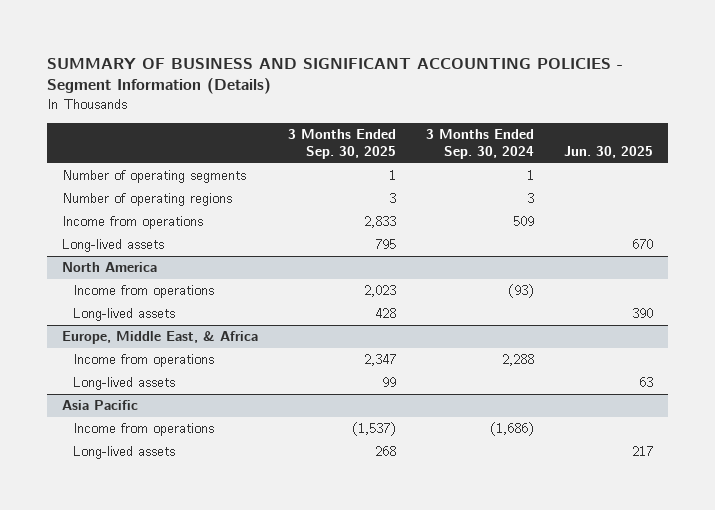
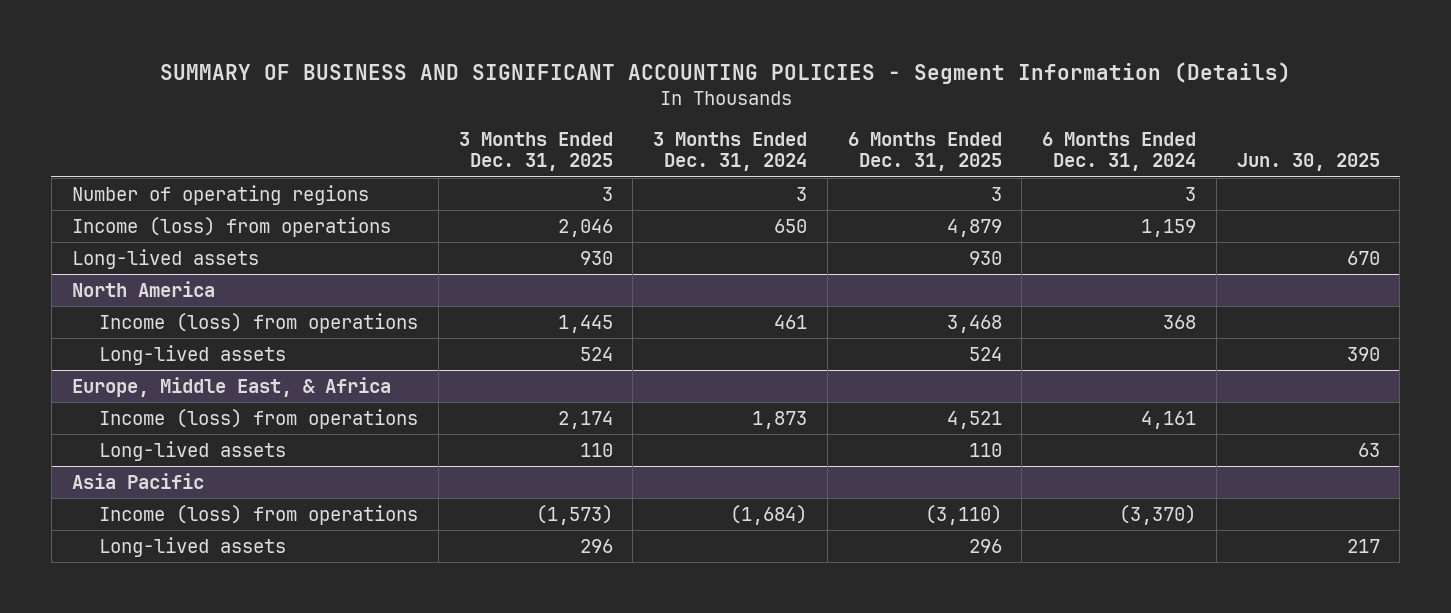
- | 3 Months Ended Sep. 30, 2025 | 3 Months Ended Sep. 30, 2024 | Jun. 30, 2025
+ | 3 Months Ended Dec. 31, 2025 | 3 Months Ended Dec. 31, 2024 | 6 Months Ended Dec. 31, 2025 | 6 Months Ended Dec. 31, 2024 | Jun. 30, 2025
- Number of operating segments | 1 | 1 |
- Income from operations | 2,833 | 509 |
+ Income (loss) from operations | 2,046 | 650 | 4,879 | 1,159 |
@ North America
- Income from operations | 2,023 | (93) |
+ Income (loss) from operations | 1,445 | 461 | 3,468 | 368 |
@ Europe, Middle East, & Africa
- Income from operations | 2,347 | 2,288 |
+ Income (loss) from operations | 2,174 | 1,873 | 4,521 | 4,161 |
@ Asia Pacific
- Income from operations | (1,537) | (1,686) |
+ Income (loss) from operations | (1,573) | (1,684) | (3,110) | (3,370) |

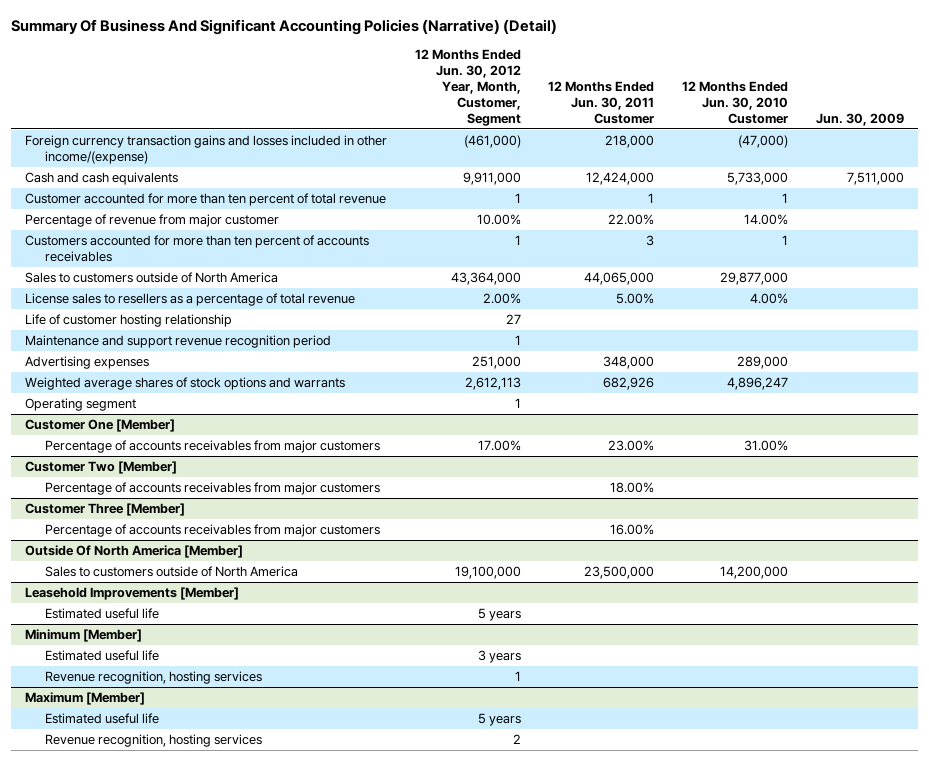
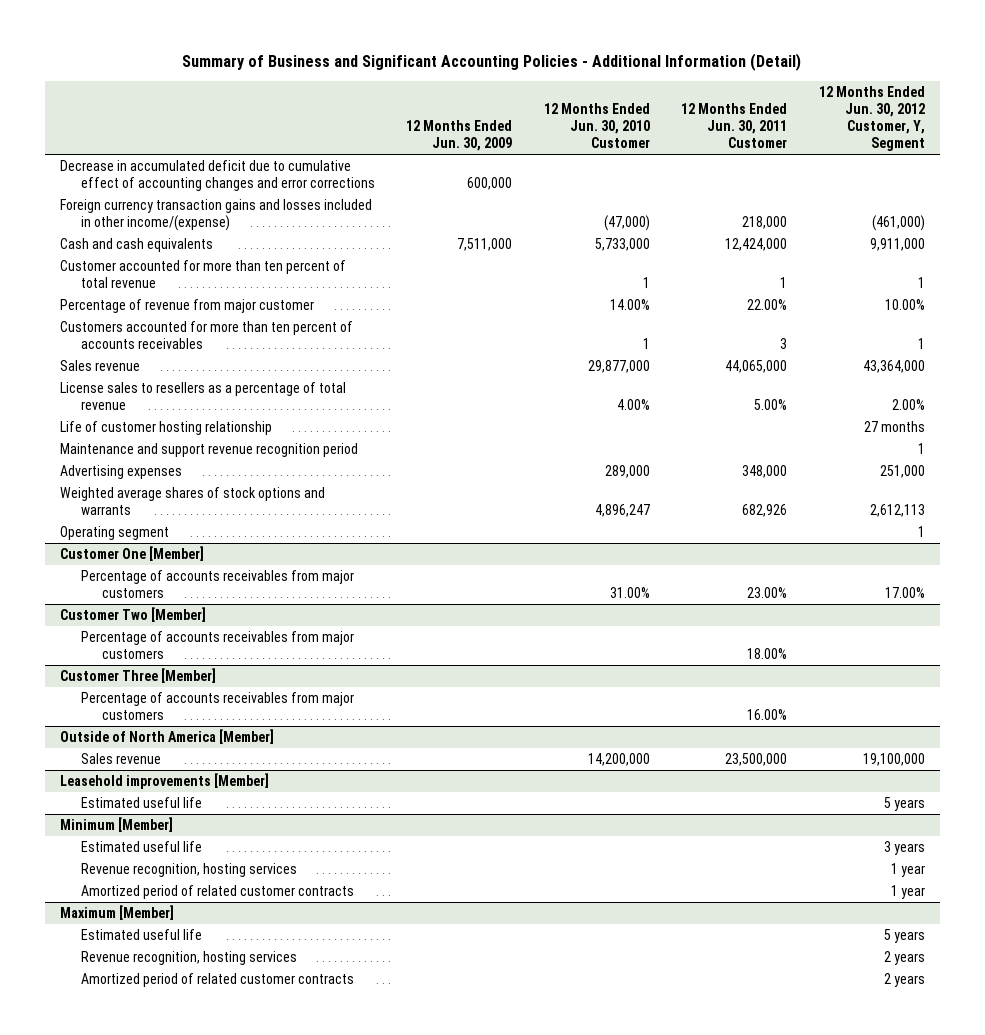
- Summary Of Business And Significant Accounting Policies (Narrative) (Detail)
+ Summary of Business and Significant Accounting Policies - Additional Information (Detail)
- | 12 Months Ended Jun. 30, 2012 Year, Month, Customer, Segment | 12 Months Ended Jun. 30, 2011 Customer | 12 Months Ended Jun. 30, 2010 Customer | Jun. 30, 2009
+ | 12 Months Ended Jun. 30, 2009 | 12 Months Ended Jun. 30, 2010 Customer | 12 Months Ended Jun. 30, 2011 Customer | 12 Months Ended Jun. 30, 2012 Customer, Y, Segment
+ Decrease in accumulated deficit due to cumulative effect of accounting changes and error corrections | 600,000 | | |
- Sales to customers outside of North America | 43,364,000 | 44,065,000 | 29,877,000 |
+ Sales revenue | | 29,877,000 | 44,065,000 | 43,364,000
- Outside Of North America [Member]
- Sales to customers outside of North America | 19,100,000 | 23,500,000 | 14,200,000 |
- Leasehold Improvements [Member]
+ Outside of North America [Member]
+ Sales revenue | | 14,200,000 | 23,500,000 | 19,100,000
+ Leasehold improvements [Member]
@ Minimum [Member]
+ Amortized period of related customer contracts | | | | 1 year
@ Maximum [Member]
+ Amortized period of related customer contracts | | | | 2 years

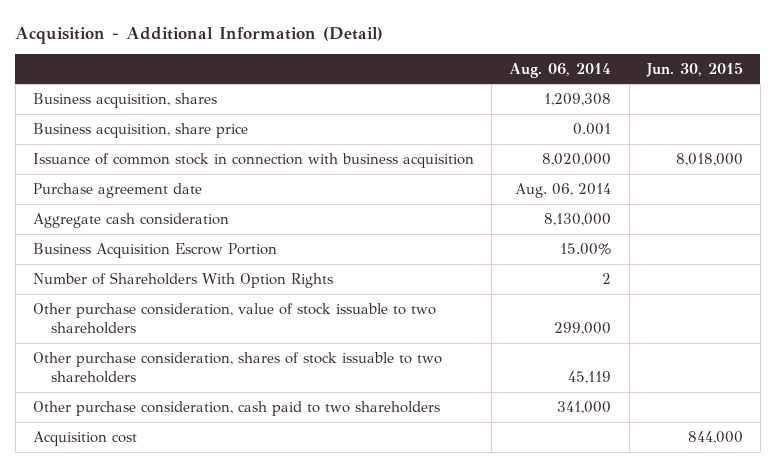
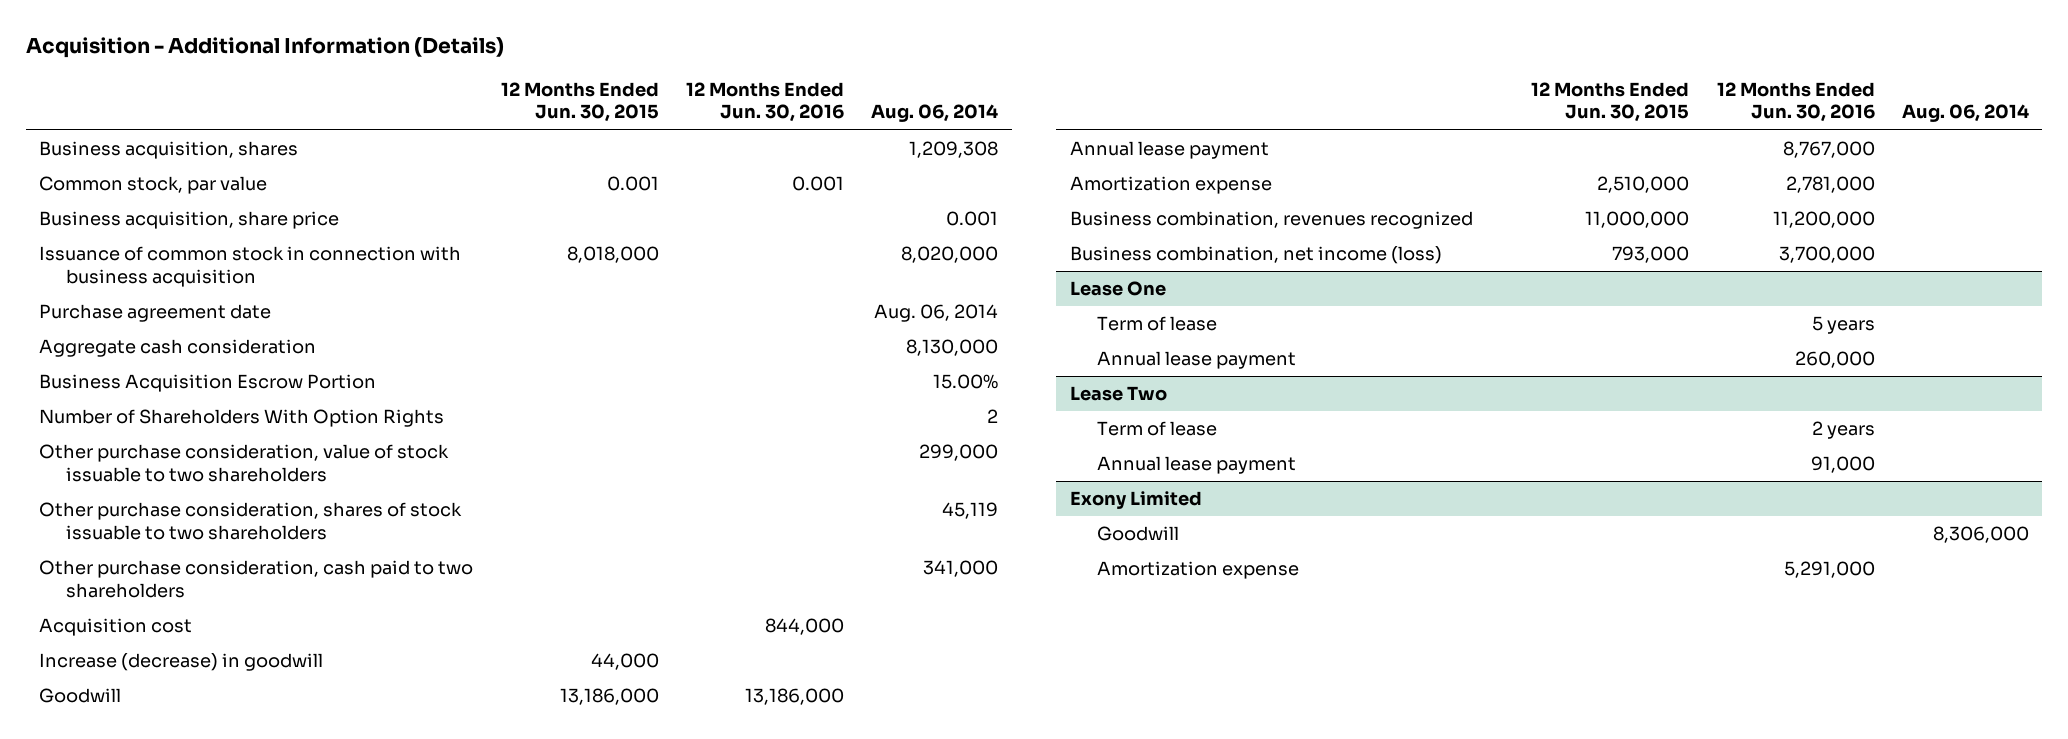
- Acquisition - Additional Information (Detail)
+ Acquisition - Additional Information (Details)
- | Aug. 06, 2014 | Jun. 30, 2015
+ | 12 Months Ended Jun. 30, 2015 | 12 Months Ended Jun. 30, 2016 | Aug. 06, 2014
+ Common stock, par value | 0.001 | 0.001 |
+ Increase (decrease) in goodwill | 44,000 | |
+ Goodwill | 13,186,000 | 13,186,000 |
+ Annual lease payment | | 8,767,000 |
+ Amortization expense | 2,510,000 | 2,781,000 |
+ Business combination, revenues recognized | 11,000,000 | 11,200,000 |
+ Business combination, net income (loss) | 793,000 | 3,700,000 |
+ Lease One
+ Term of lease | | 5 years |
+ Annual lease payment | | 260,000 |
+ Lease Two
+ Term of lease | | 2 years |
+ Annual lease payment | | 91,000 |
+ Exony Limited
+ Goodwill | | | 8,306,000
+ Amortization expense | | 5,291,000 |

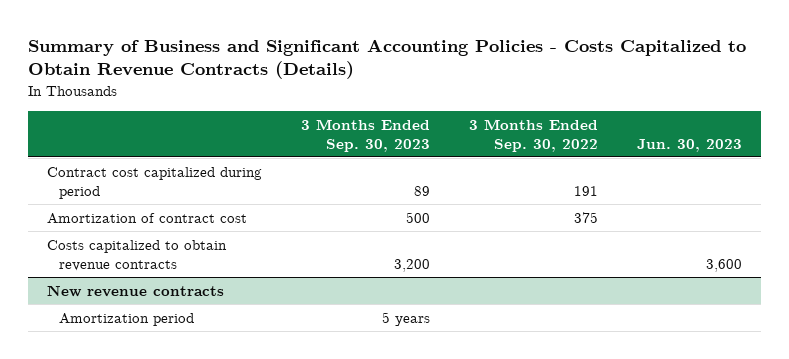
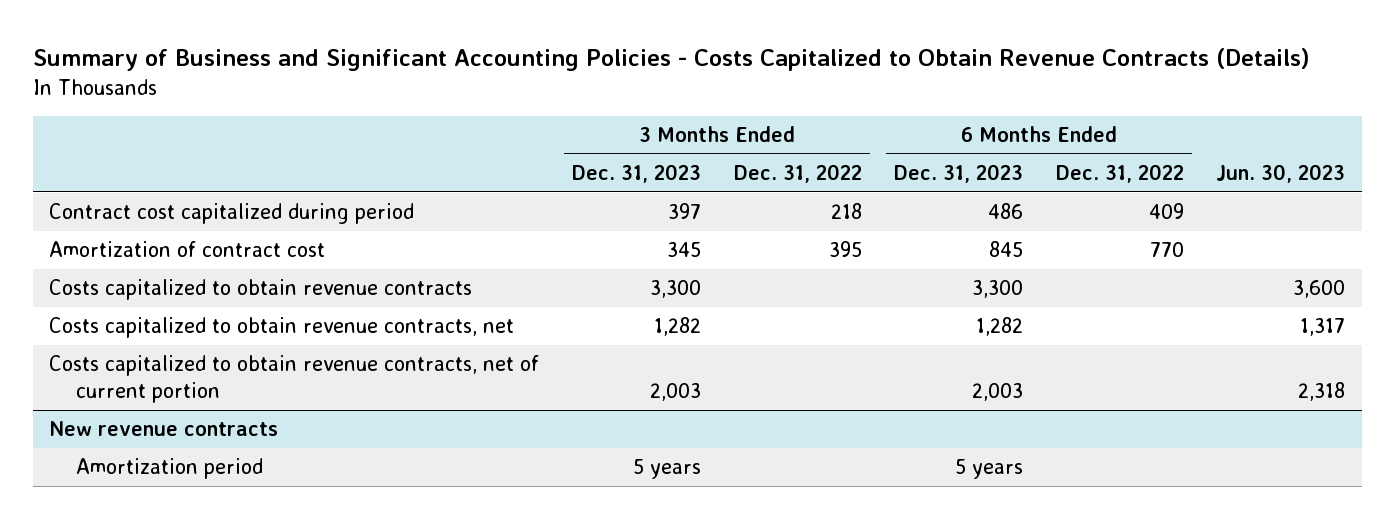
- | 3 Months Ended Sep. 30, 2023 | 3 Months Ended Sep. 30, 2022 | Jun. 30, 2023
+ | 3 Months Ended Dec. 31, 2023 | 3 Months Ended Dec. 31, 2022 | 6 Months Ended Dec. 31, 2023 | 6 Months Ended Dec. 31, 2022 | Jun. 30, 2023
+ Costs capitalized to obtain revenue contracts, net | 1,282 | | 1,282 | | 1,317
+ Costs capitalized to obtain revenue contracts, net of current portion | 2,003 | | 2,003 | | 2,318

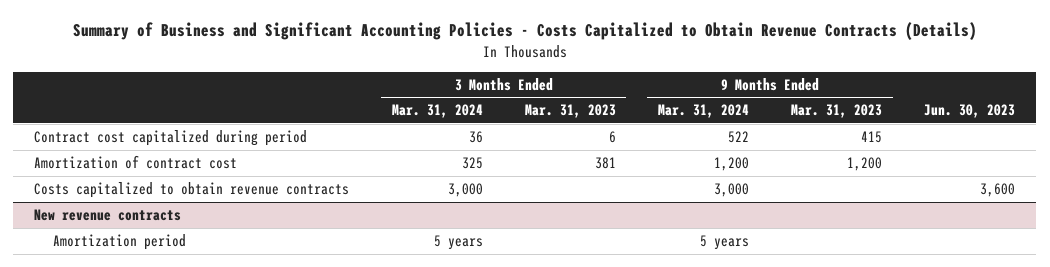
- | 3 Months Ended Dec. 31, 2023 | 3 Months Ended Dec. 31, 2022 | 6 Months Ended Dec. 31, 2023 | 6 Months Ended Dec. 31, 2022 | Jun. 30, 2023
+ | 3 Months Ended Mar. 31, 2024 | 3 Months Ended Mar. 31, 2023 | 9 Months Ended Mar. 31, 2024 | 9 Months Ended Mar. 31, 2023 | Jun. 30, 2023
- Costs capitalized to obtain revenue contracts, net | 1,282 | | 1,282 | | 1,317
- Costs capitalized to obtain revenue contracts, net of current portion | 2,003 | | 2,003 | | 2,318

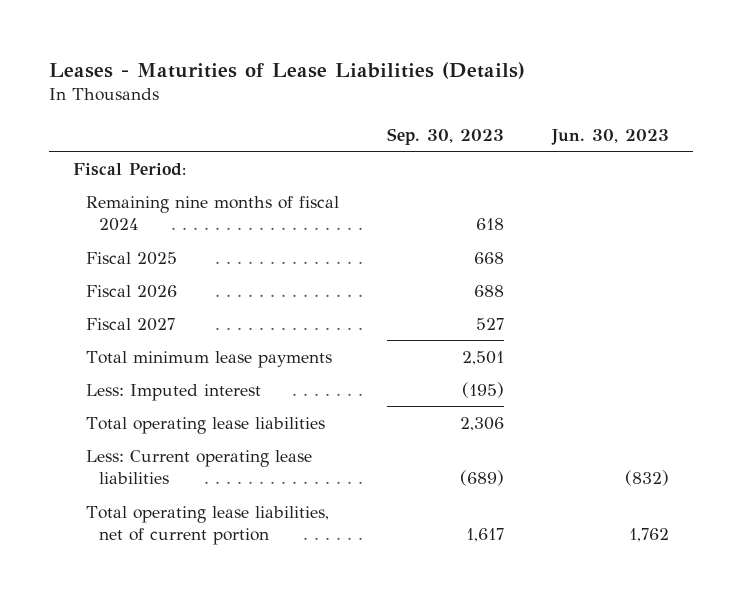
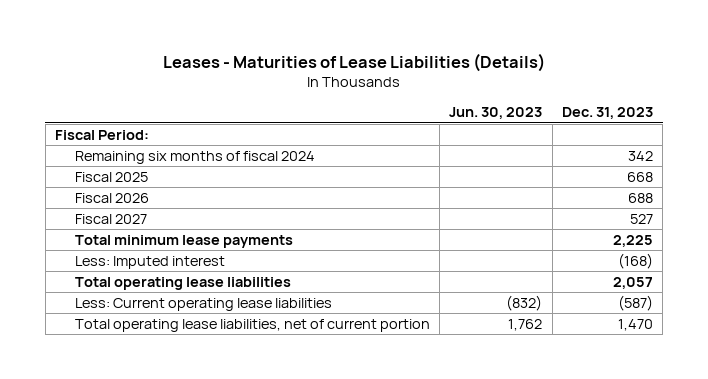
- | Sep. 30, 2023 | Jun. 30, 2023
+ | Jun. 30, 2023 | Dec. 31, 2023
- Remaining nine months of fiscal 2024 | 618 |
+ Remaining six months of fiscal 2024 | | 342

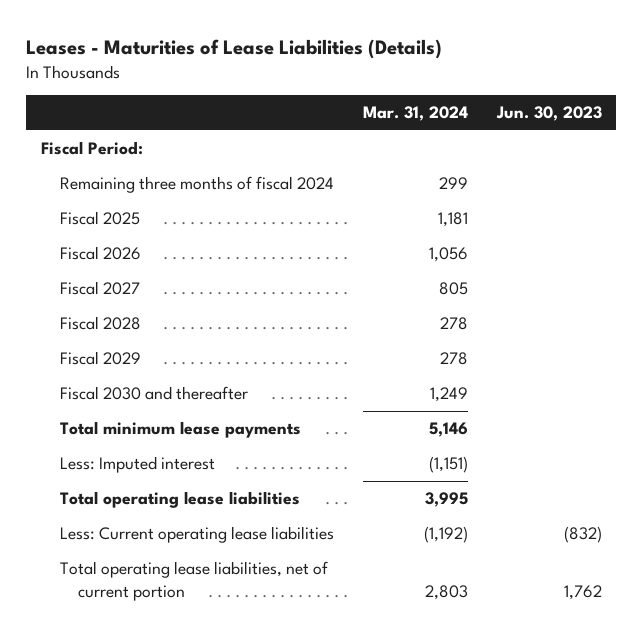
- | Jun. 30, 2023 | Dec. 31, 2023
+ | Mar. 31, 2024 | Jun. 30, 2023
- Remaining six months of fiscal 2024 | | 342
+ Remaining three months of fiscal 2024 | 299 |
+ Fiscal 2028 | 278 |
+ Fiscal 2029 | 278 |
+ Fiscal 2030 and thereafter | 1,249 |

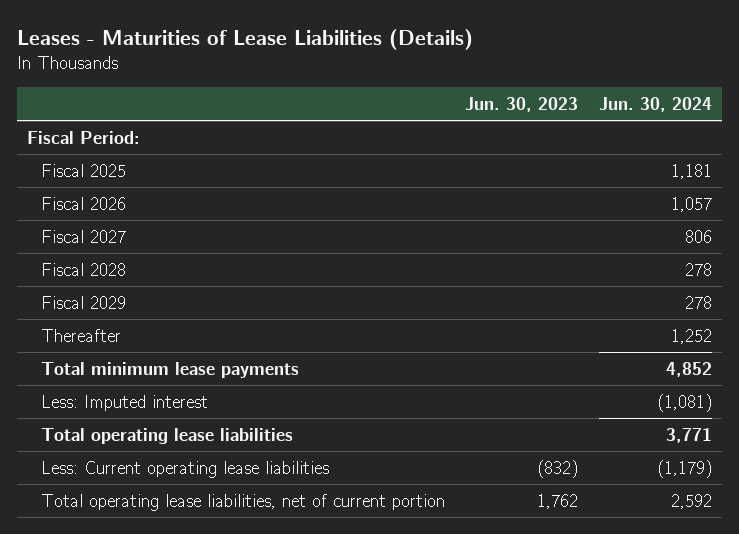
- | Mar. 31, 2024 | Jun. 30, 2023
+ | Jun. 30, 2023 | Jun. 30, 2024
- Remaining three months of fiscal 2024 | 299 |
- Fiscal 2030 and thereafter | 1,249 |
+ Thereafter | | 1,252

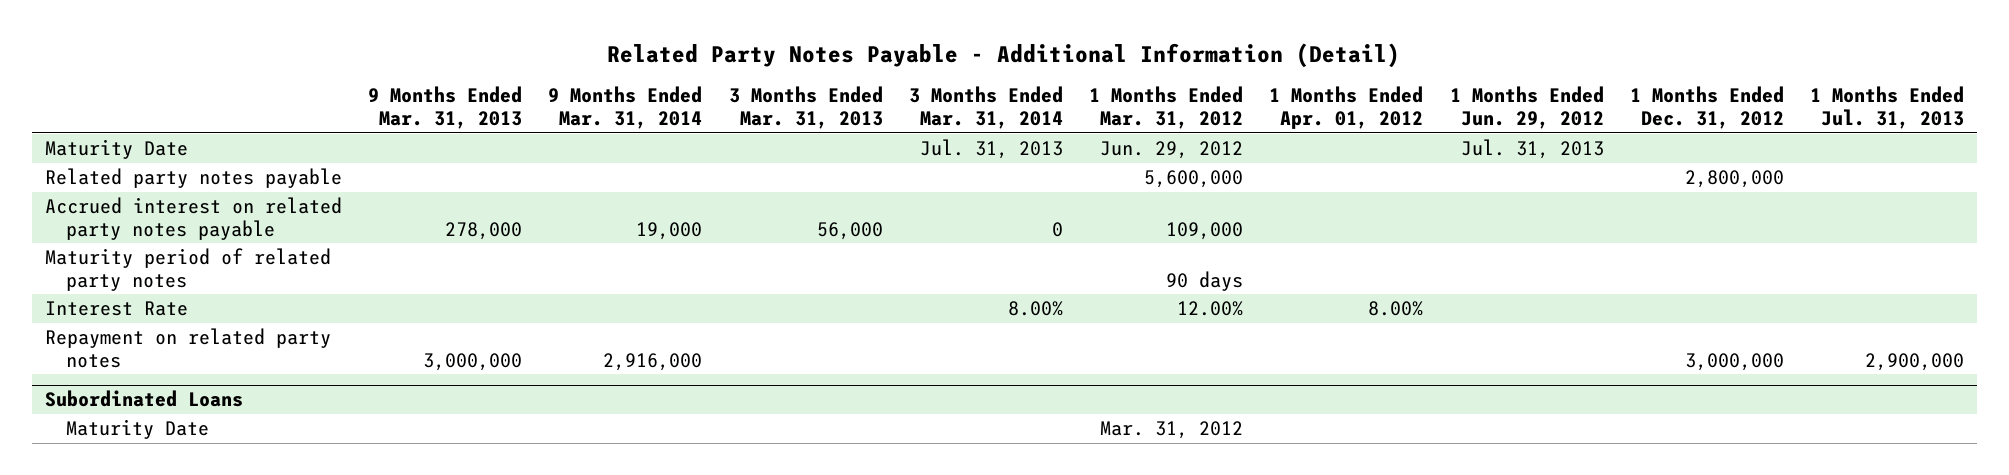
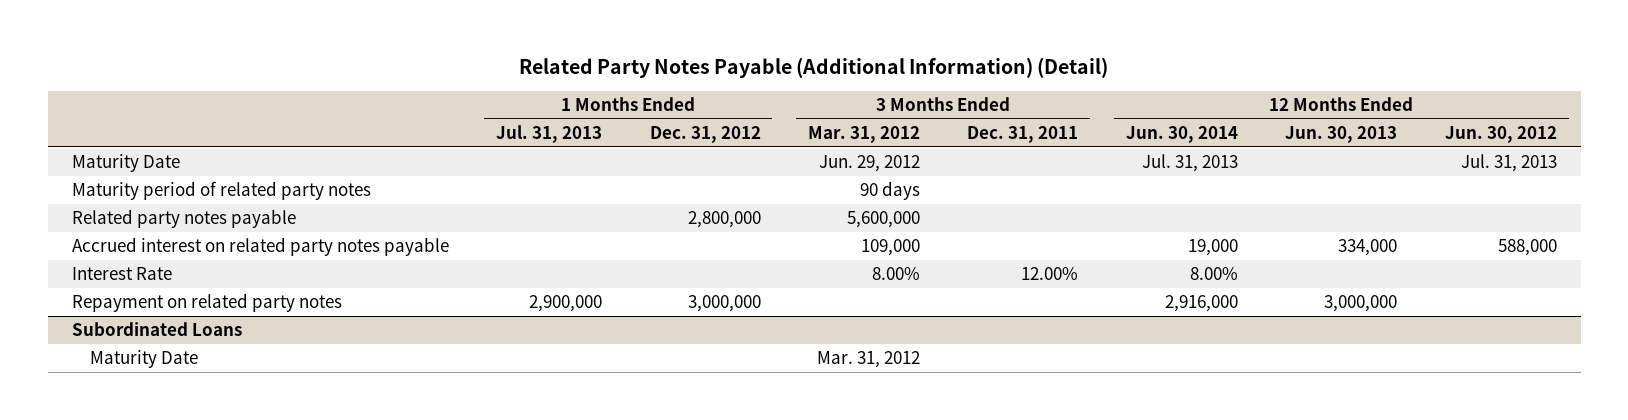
- Related Party Notes Payable - Additional Information (Detail)
+ Related Party Notes Payable (Additional Information) (Detail)
- | 9 Months Ended Mar. 31, 2013 | 9 Months Ended Mar. 31, 2014 | 3 Months Ended Mar. 31, 2013 | 3 Months Ended Mar. 31, 2014 | 1 Months Ended Mar. 31, 2012 | 1 Months Ended Apr. 01, 2012 | 1 Months Ended Jun. 29, 2012 | 1 Months Ended Dec. 31, 2012 | 1 Months Ended Jul. 31, 2013
+ | 1 Months Ended Jul. 31, 2013 | 1 Months Ended Dec. 31, 2012 | 3 Months Ended Mar. 31, 2012 | 3 Months Ended Dec. 31, 2011 | 12 Months Ended Jun. 30, 2014 | 12 Months Ended Jun. 30, 2013 | 12 Months Ended Jun. 30, 2012
moved up: Maturity period of related party notes | | | 90 days | | | |

